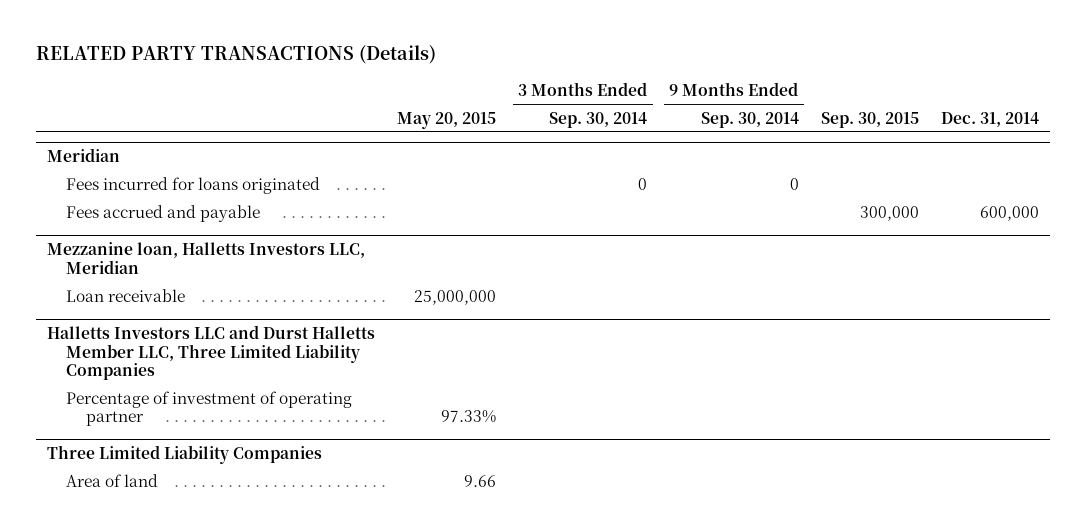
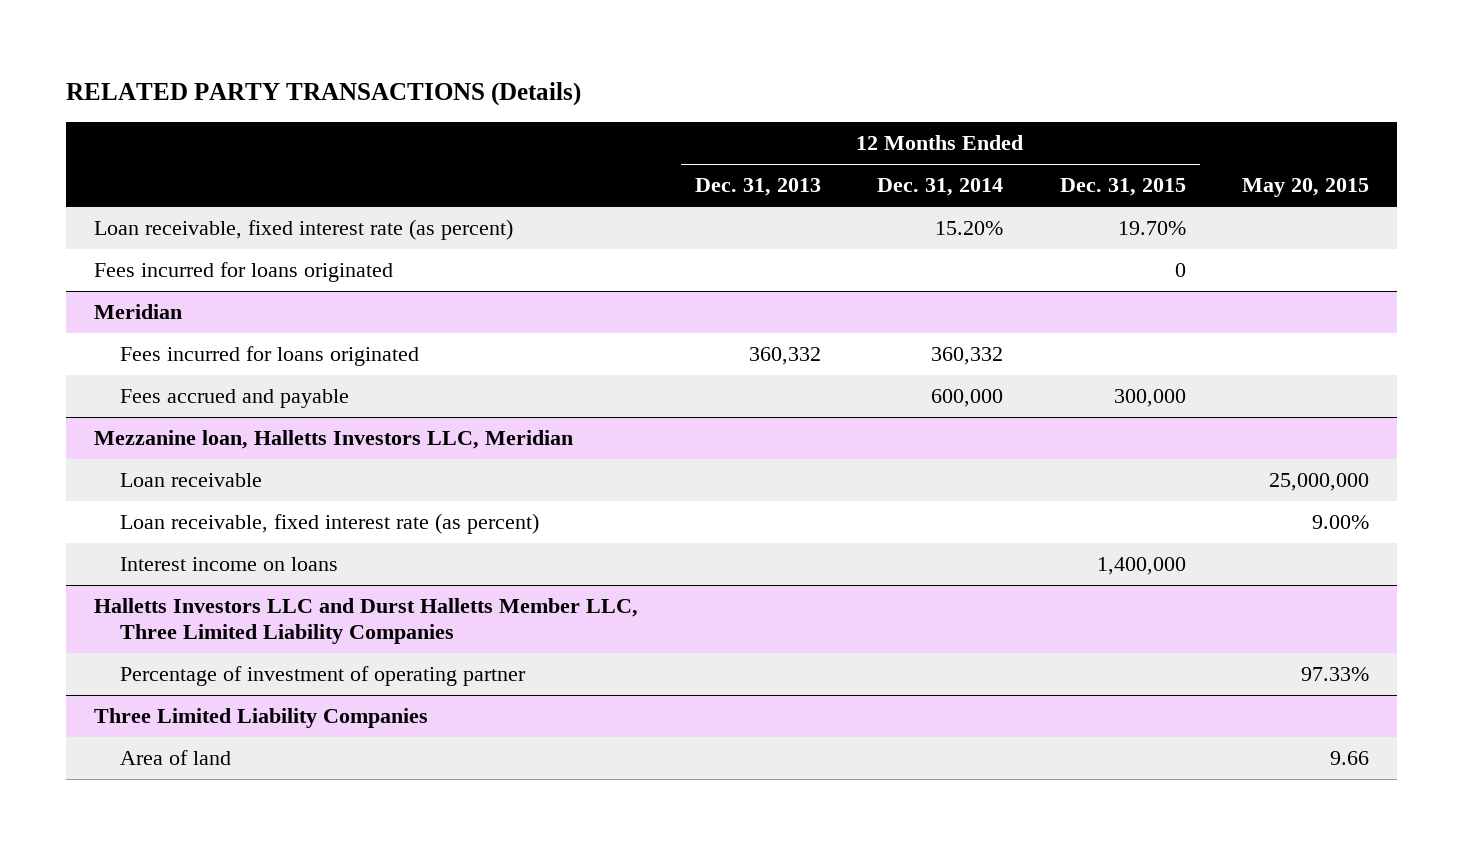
- | May 20, 2015 | 3 Months Ended Sep. 30, 2014 | 9 Months Ended Sep. 30, 2014 | Sep. 30, 2015 | Dec. 31, 2014
+ | 12 Months Ended Dec. 31, 2013 | 12 Months Ended Dec. 31, 2014 | 12 Months Ended Dec. 31, 2015 | May 20, 2015
+ Loan receivable, fixed interest rate (as percent) | | 15.20% | 19.70% |
+ Fees incurred for loans originated | | | 0 |
@ Mezzanine loan, Halletts Investors LLC, Meridian
+ Loan receivable, fixed interest rate (as percent) | | | | 9.00%
+ Interest income on loans | | | 1,400,000 |

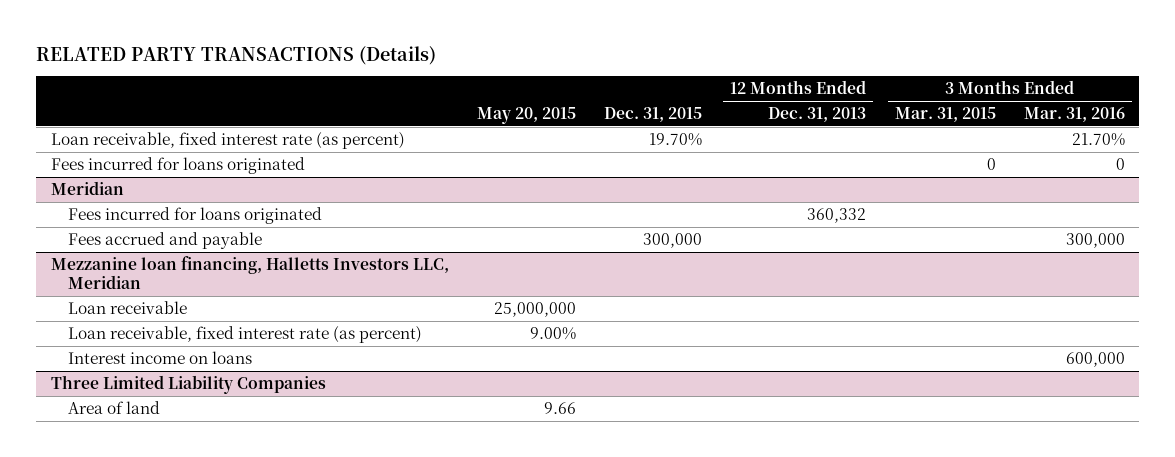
- | 12 Months Ended Dec. 31, 2013 | 12 Months Ended Dec. 31, 2014 | 12 Months Ended Dec. 31, 2015 | May 20, 2015
+ | May 20, 2015 | Dec. 31, 2015 | 12 Months Ended Dec. 31, 2013 | 3 Months Ended Mar. 31, 2015 | 3 Months Ended Mar. 31, 2016
- Mezzanine loan, Halletts Investors LLC, Meridian
+ Mezzanine loan financing, Halletts Investors LLC, Meridian
- Halletts Investors LLC and Durst Halletts Member LLC, Three Limited Liability Companies
- Percentage of investment of operating partner | | | | 97.33%

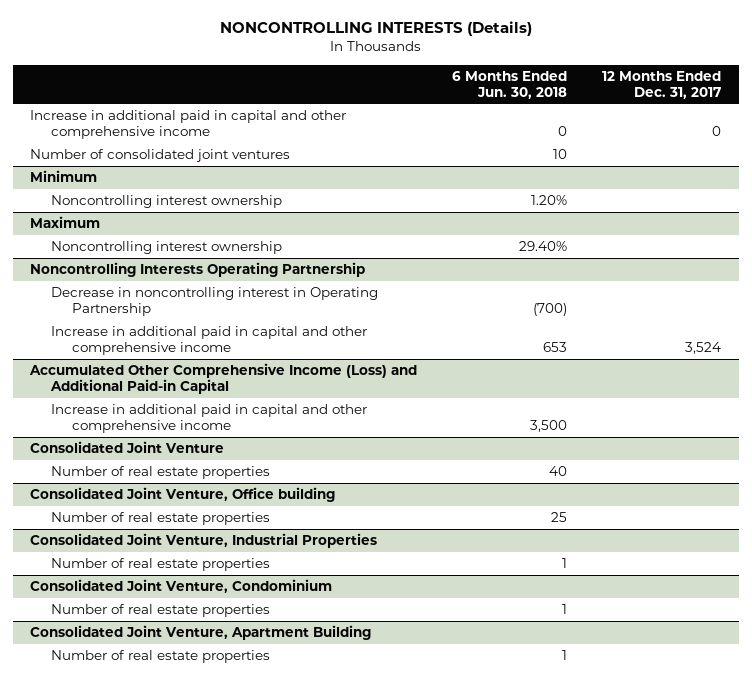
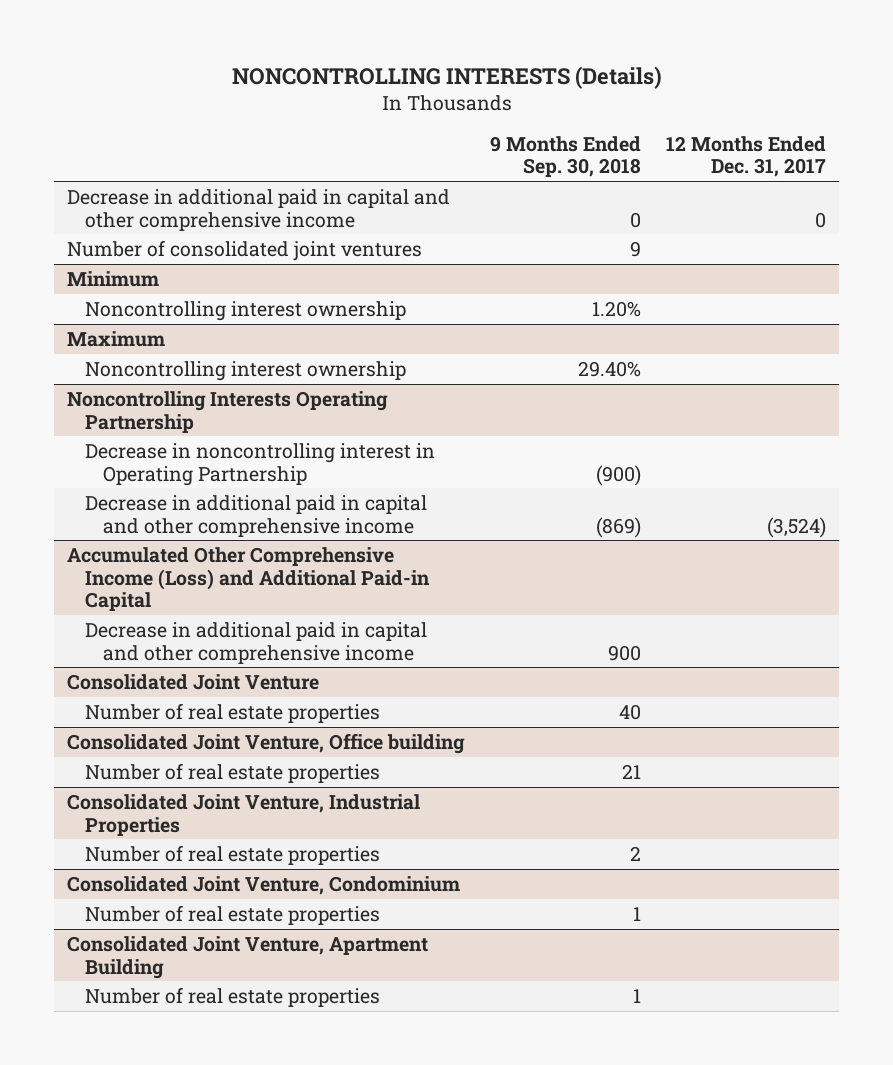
- | 6 Months Ended Jun. 30, 2018 | 12 Months Ended Dec. 31, 2017
+ | 9 Months Ended Sep. 30, 2018 | 12 Months Ended Dec. 31, 2017
- Increase in additional paid in capital and other comprehensive income | 0 | 0
+ Decrease in additional paid in capital and other comprehensive income | 0 | 0
@ Noncontrolling Interests Operating Partnership
- Increase in additional paid in capital and other comprehensive income | 653 | 3,524
+ Decrease in additional paid in capital and other comprehensive income | (869) | (3,524)
@ Accumulated Other Comprehensive Income (Loss) and Additional Paid-in Capital
- Increase in additional paid in capital and other comprehensive income | 3,500 |
+ Decrease in additional paid in capital and other comprehensive income | 900 |

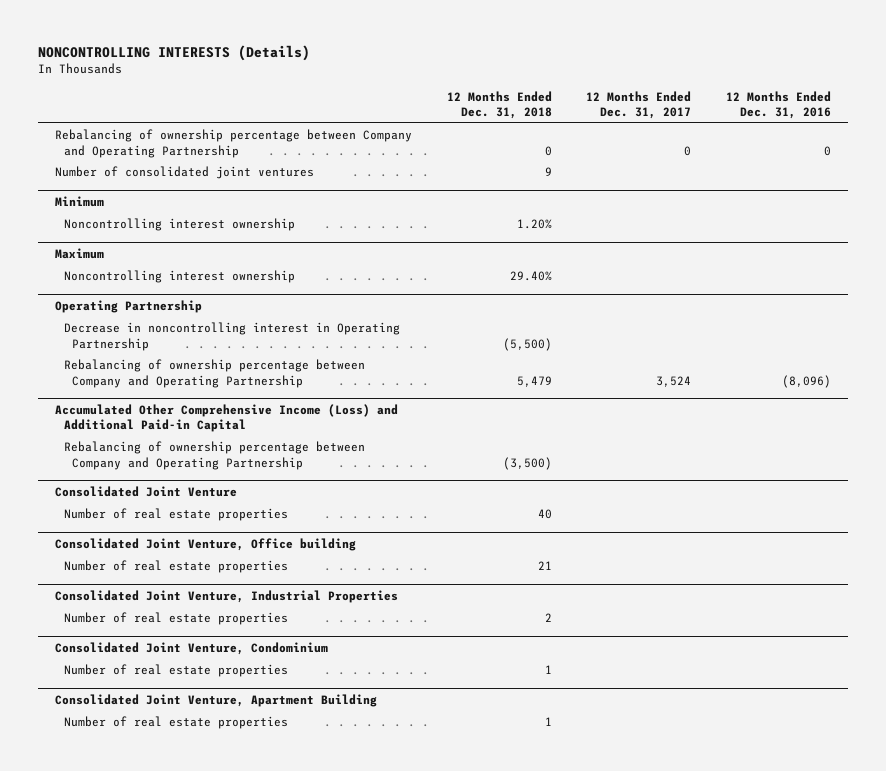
- | 9 Months Ended Sep. 30, 2018 | 12 Months Ended Dec. 31, 2017
+ | 12 Months Ended Dec. 31, 2018 | 12 Months Ended Dec. 31, 2017 | 12 Months Ended Dec. 31, 2016
- Decrease in additional paid in capital and other comprehensive income | 0 | 0
+ Rebalancing of ownership percentage between Company and Operating Partnership | 0 | 0 | 0
- Noncontrolling Interests Operating Partnership
+ Operating Partnership
- Decrease in additional paid in capital and other comprehensive income | (869) | (3,524)
+ Rebalancing of ownership percentage between Company and Operating Partnership | 5,479 | 3,524 | (8,096)
@ Accumulated Other Comprehensive Income (Loss) and Additional Paid-in Capital
- Decrease in additional paid in capital and other comprehensive income | 900 |
+ Rebalancing of ownership percentage between Company and Operating Partnership | (3,500) | |

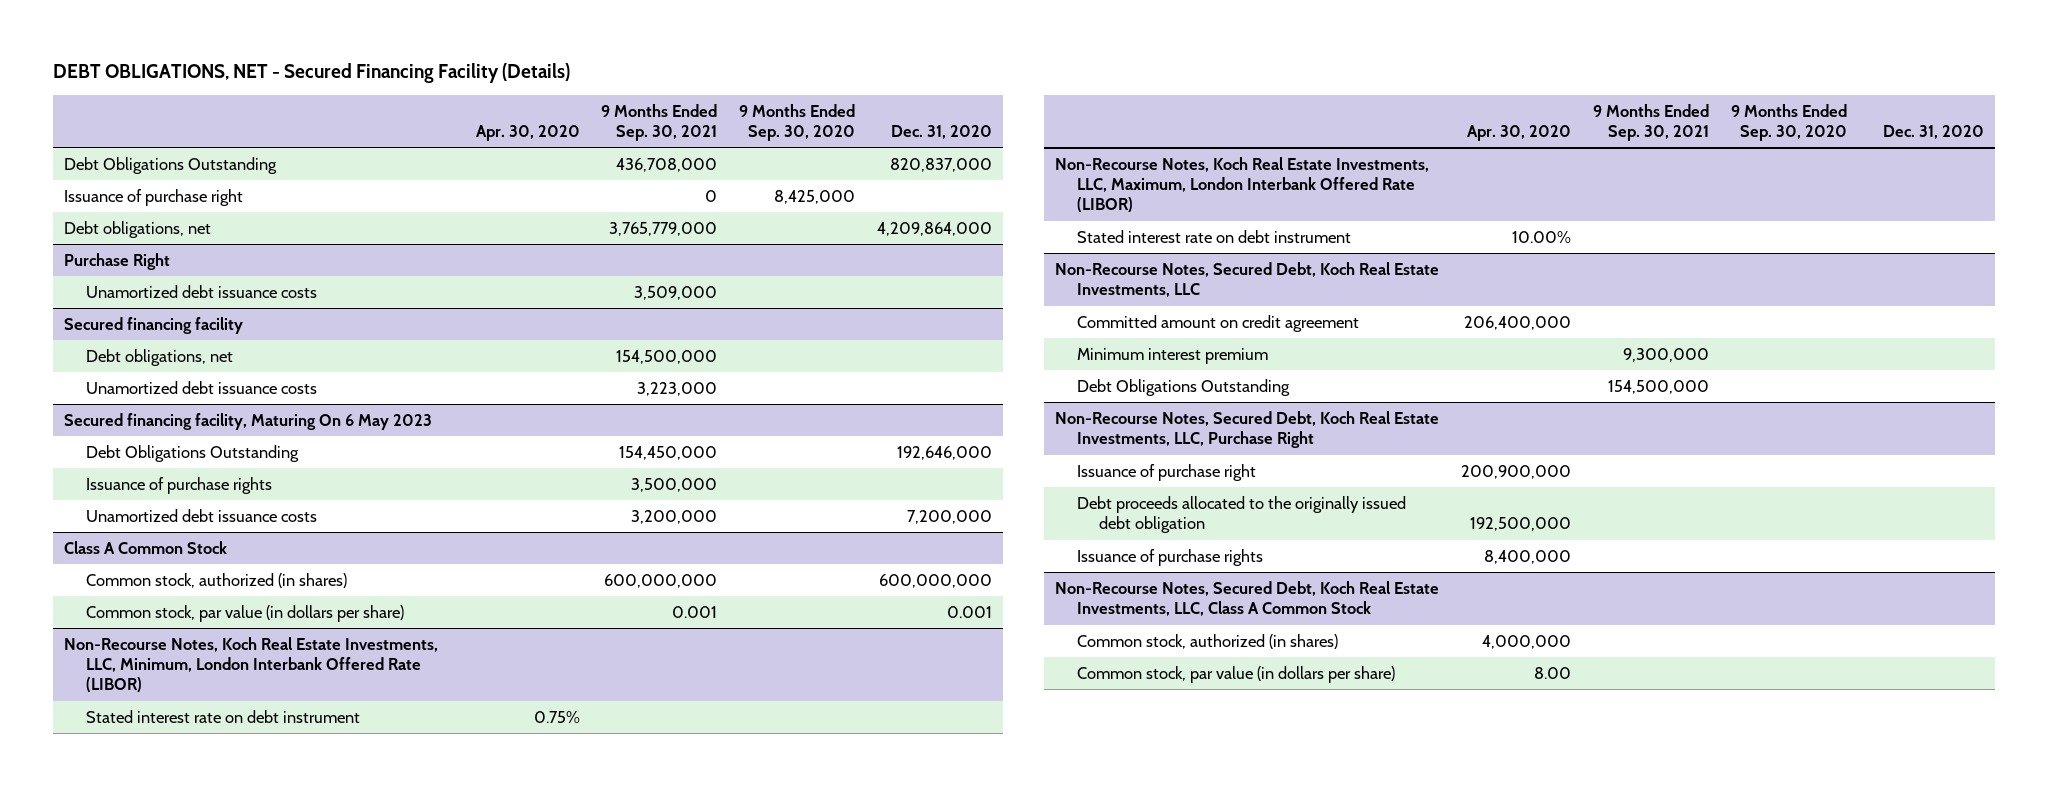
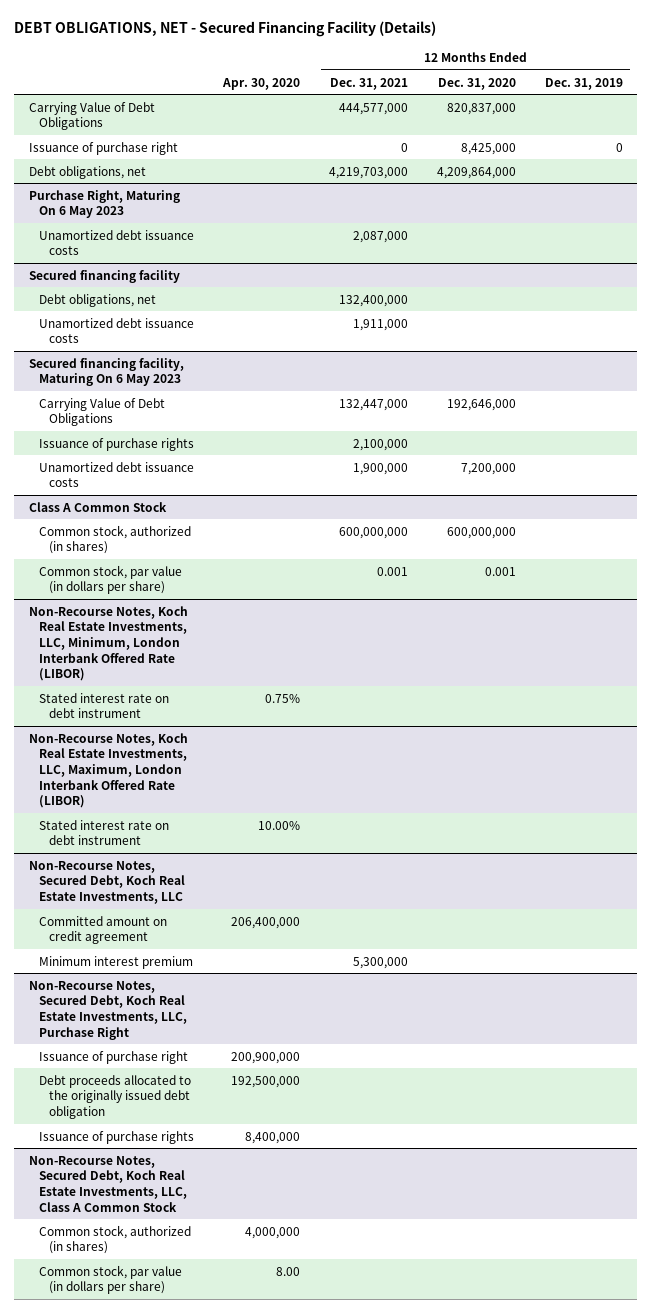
- | Apr. 30, 2020 | 9 Months Ended Sep. 30, 2021 | 9 Months Ended Sep. 30, 2020 | Dec. 31, 2020
+ | Apr. 30, 2020 | 12 Months Ended Dec. 31, 2021 | 12 Months Ended Dec. 31, 2020 | 12 Months Ended Dec. 31, 2019
- Debt Obligations Outstanding | | 436,708,000 | | 820,837,000
+ Carrying Value of Debt Obligations | | 444,577,000 | 820,837,000 |
- Purchase Right
+ Purchase Right, Maturing On 6 May 2023
@ Secured financing facility, Maturing On 6 May 2023
- Debt Obligations Outstanding | | 154,450,000 | | 192,646,000
+ Carrying Value of Debt Obligations | | 132,447,000 | 192,646,000 |
@ Non-Recourse Notes, Secured Debt, Koch Real Estate Investments, LLC
- Debt Obligations Outstanding | | 154,500,000 | |

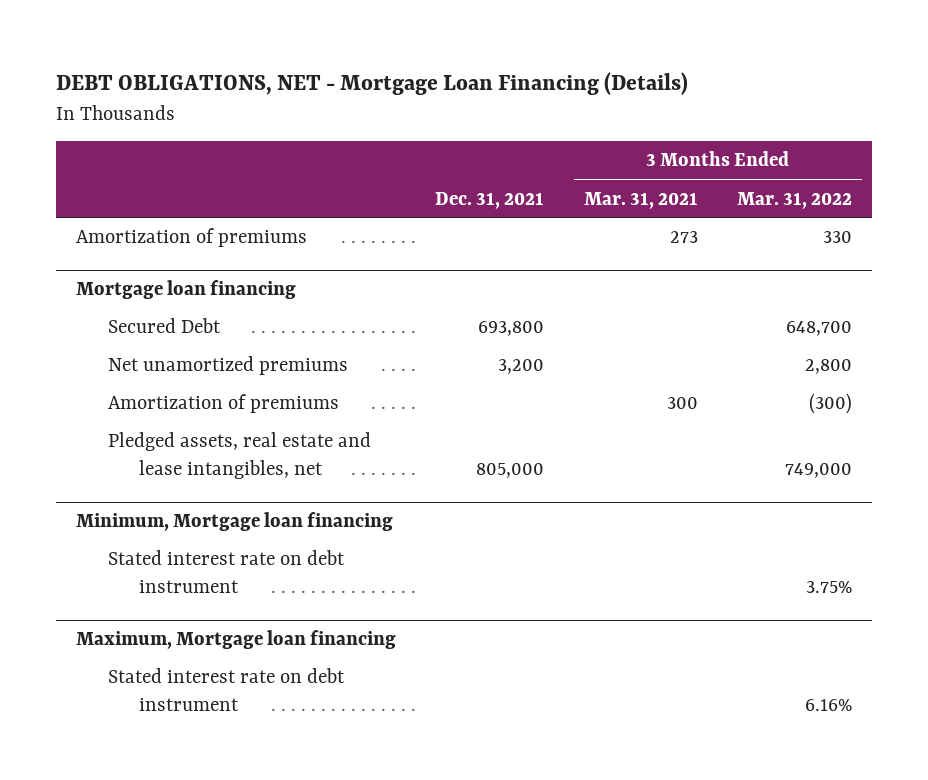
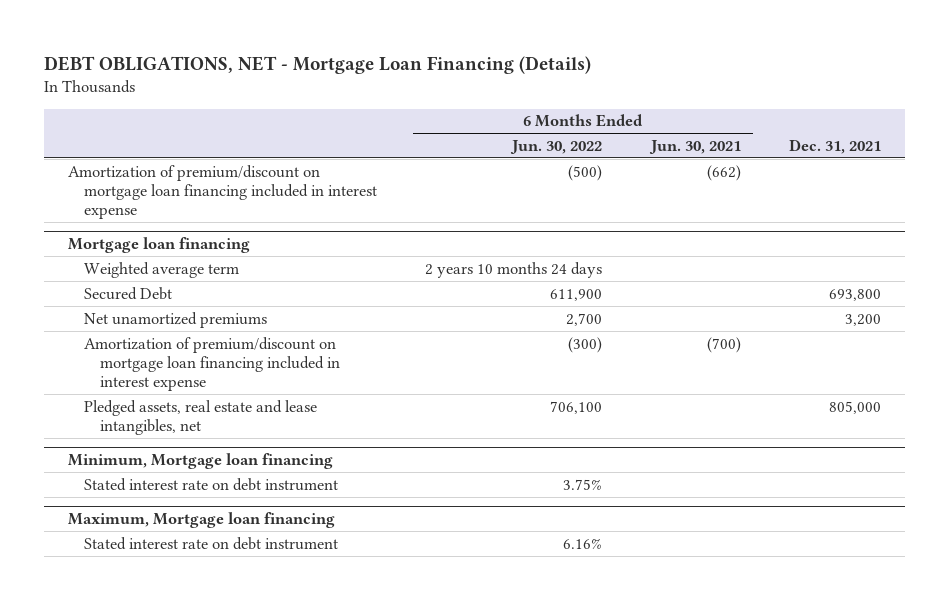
- | Dec. 31, 2021 | 3 Months Ended Mar. 31, 2021 | 3 Months Ended Mar. 31, 2022
+ | 6 Months Ended Jun. 30, 2022 | 6 Months Ended Jun. 30, 2021 | Dec. 31, 2021
- Amortization of premiums | | 273 | 330
+ Amortization of premium/discount on mortgage loan financing included in interest expense | (500) | (662) |
@ Mortgage loan financing
+ Weighted average term | 2 years 10 months 24 days | |
- Amortization of premiums | | 300 | (300)
+ Amortization of premium/discount on mortgage loan financing included in interest expense | (300) | (700) |

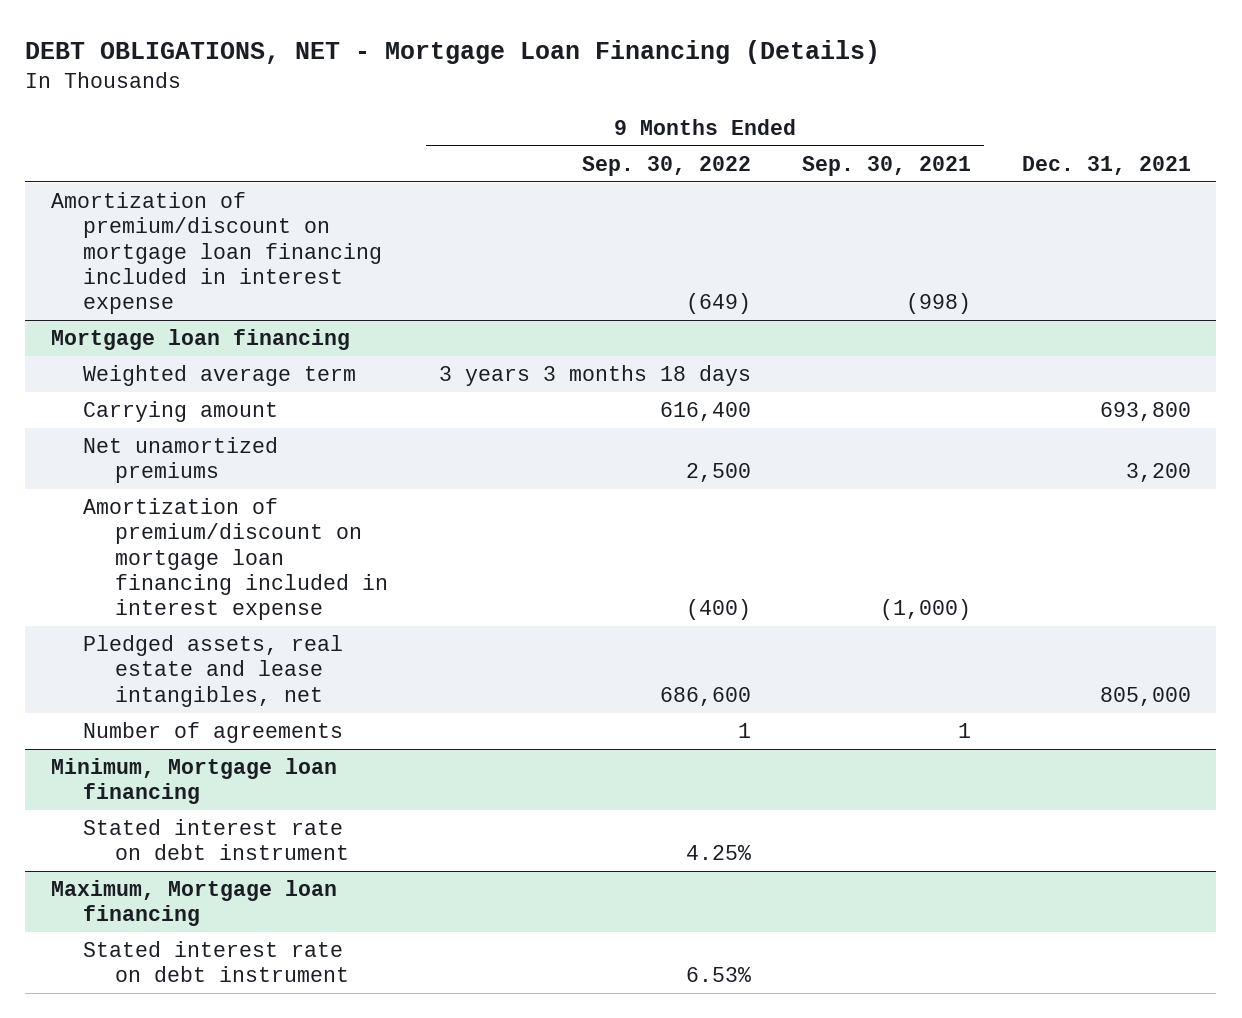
- | 6 Months Ended Jun. 30, 2022 | 6 Months Ended Jun. 30, 2021 | Dec. 31, 2021
+ | 9 Months Ended Sep. 30, 2022 | 9 Months Ended Sep. 30, 2021 | Dec. 31, 2021
@ Mortgage loan financing
- Secured Debt | 611,900 | | 693,800
+ Carrying amount | 616,400 | | 693,800
+ Number of agreements | 1 | 1 |

